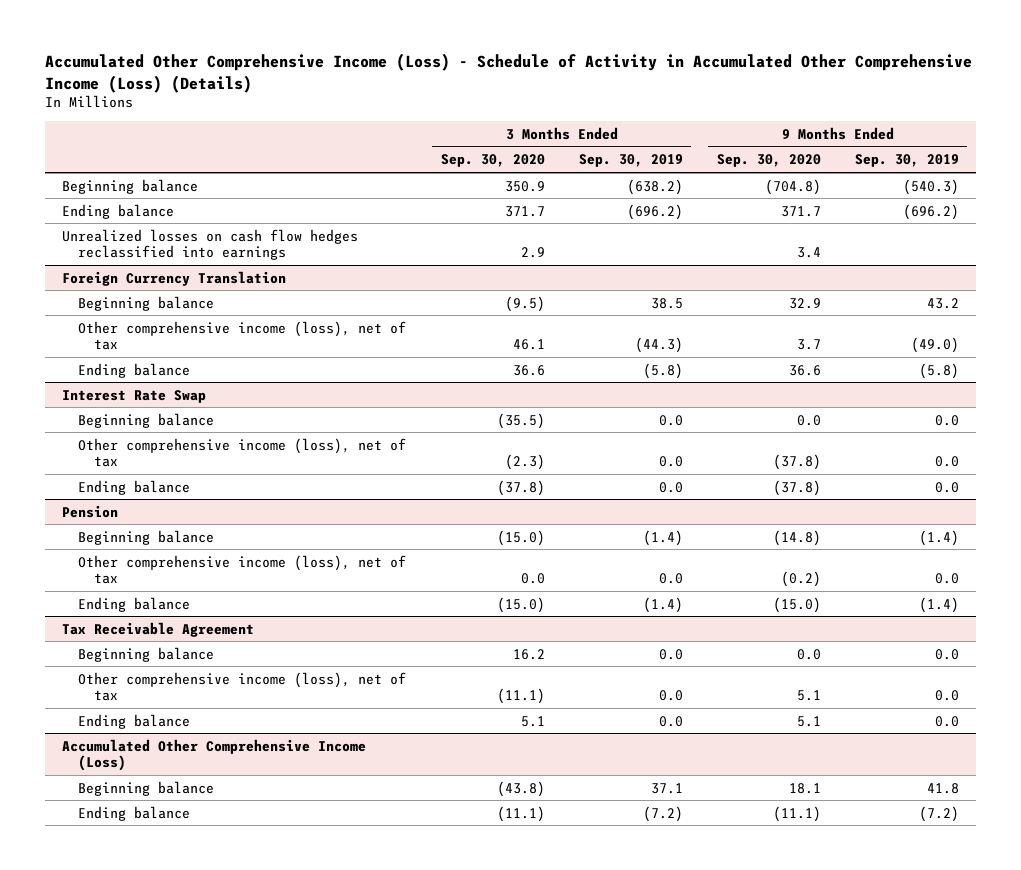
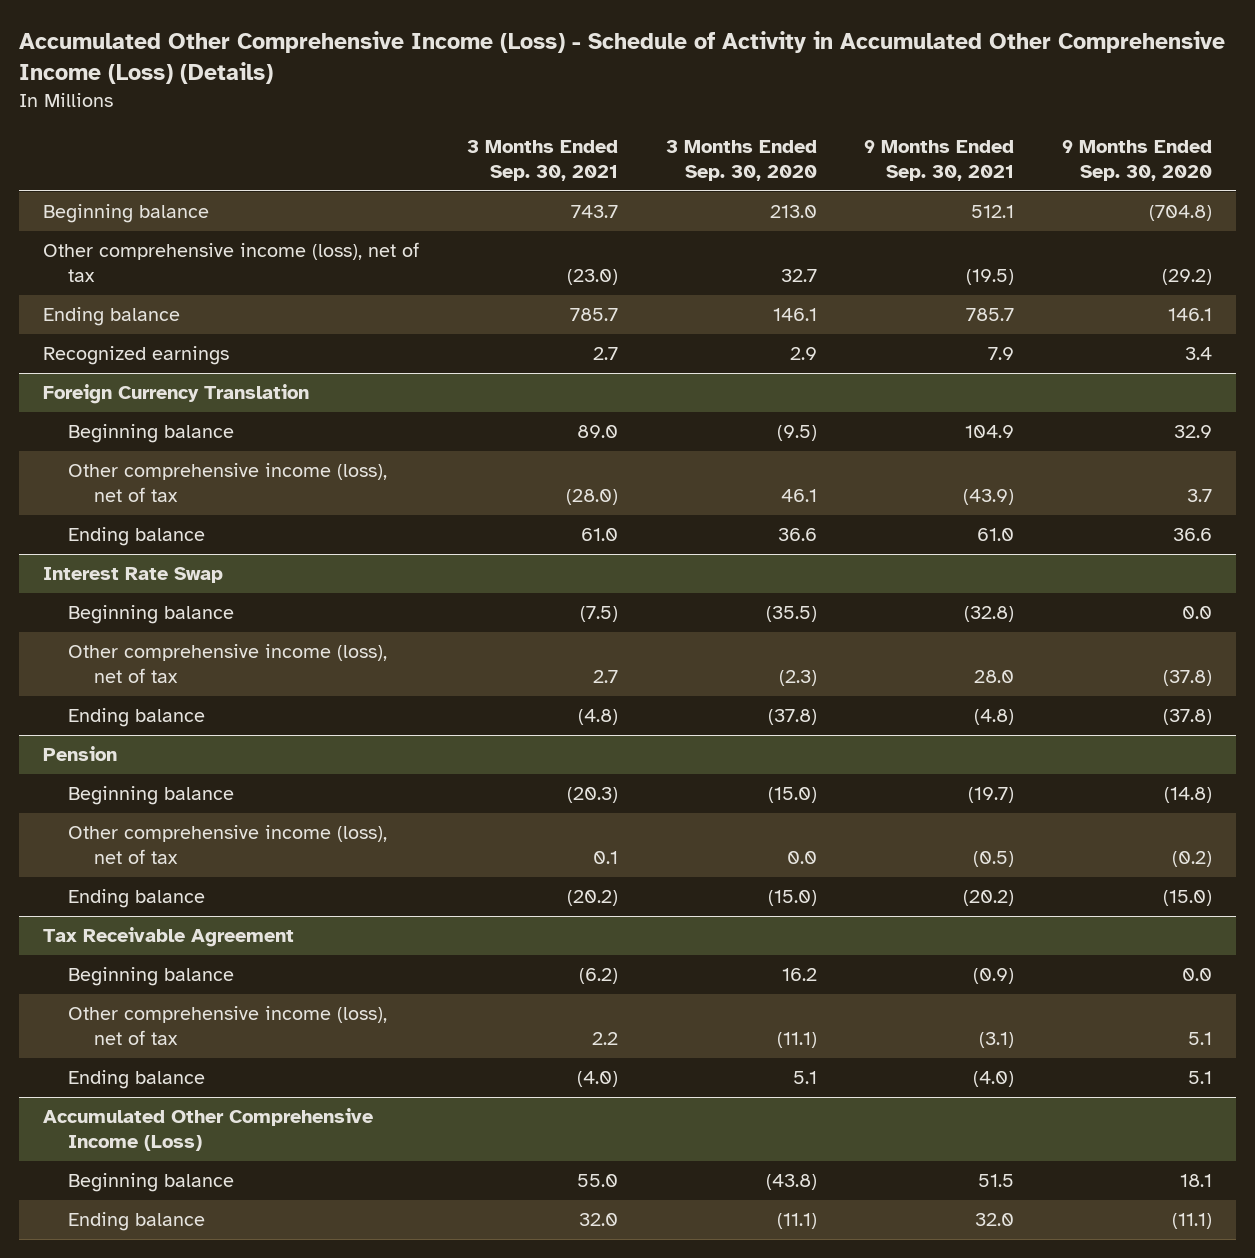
- | 3 Months Ended Sep. 30, 2020 | 3 Months Ended Sep. 30, 2019 | 9 Months Ended Sep. 30, 2020 | 9 Months Ended Sep. 30, 2019
+ | 3 Months Ended Sep. 30, 2021 | 3 Months Ended Sep. 30, 2020 | 9 Months Ended Sep. 30, 2021 | 9 Months Ended Sep. 30, 2020
- Beginning balance | 350.9 | (638.2) | (704.8) | (540.3)
- Ending balance | 371.7 | (696.2) | 371.7 | (696.2)
- Unrealized losses on cash flow hedges reclassified into earnings | 2.9 | | 3.4 |
+ Beginning balance | 743.7 | 213.0 | 512.1 | (704.8)
+ Other comprehensive income (loss), net of tax | (23.0) | 32.7 | (19.5) | (29.2)
+ Ending balance | 785.7 | 146.1 | 785.7 | 146.1
+ Recognized earnings | 2.7 | 2.9 | 7.9 | 3.4

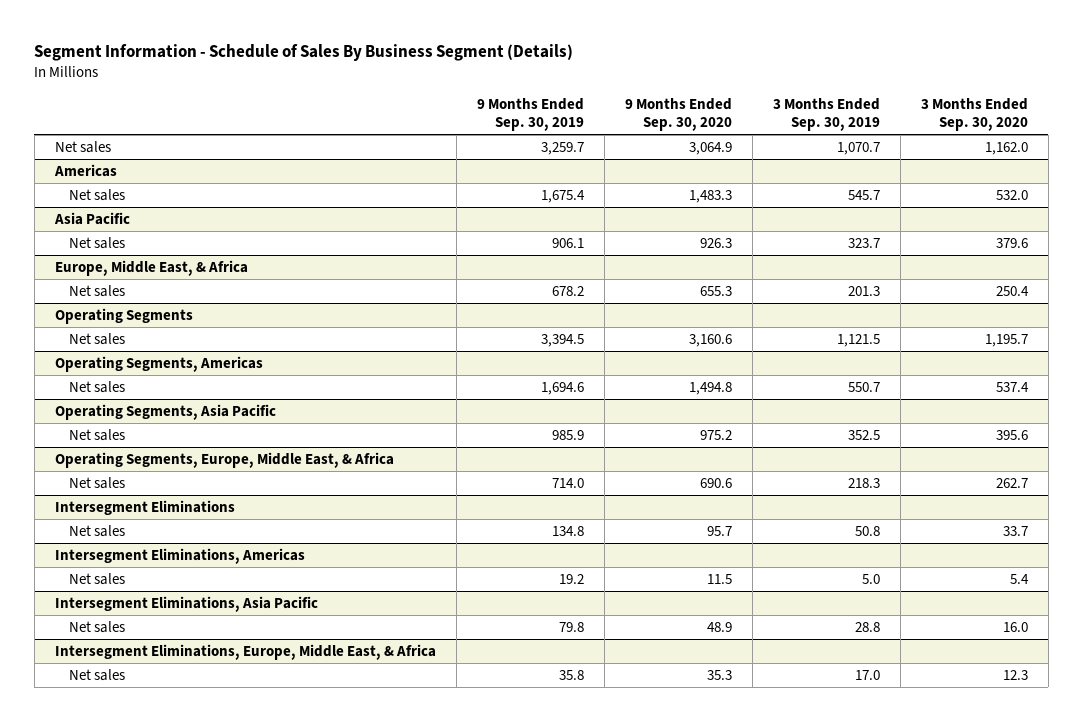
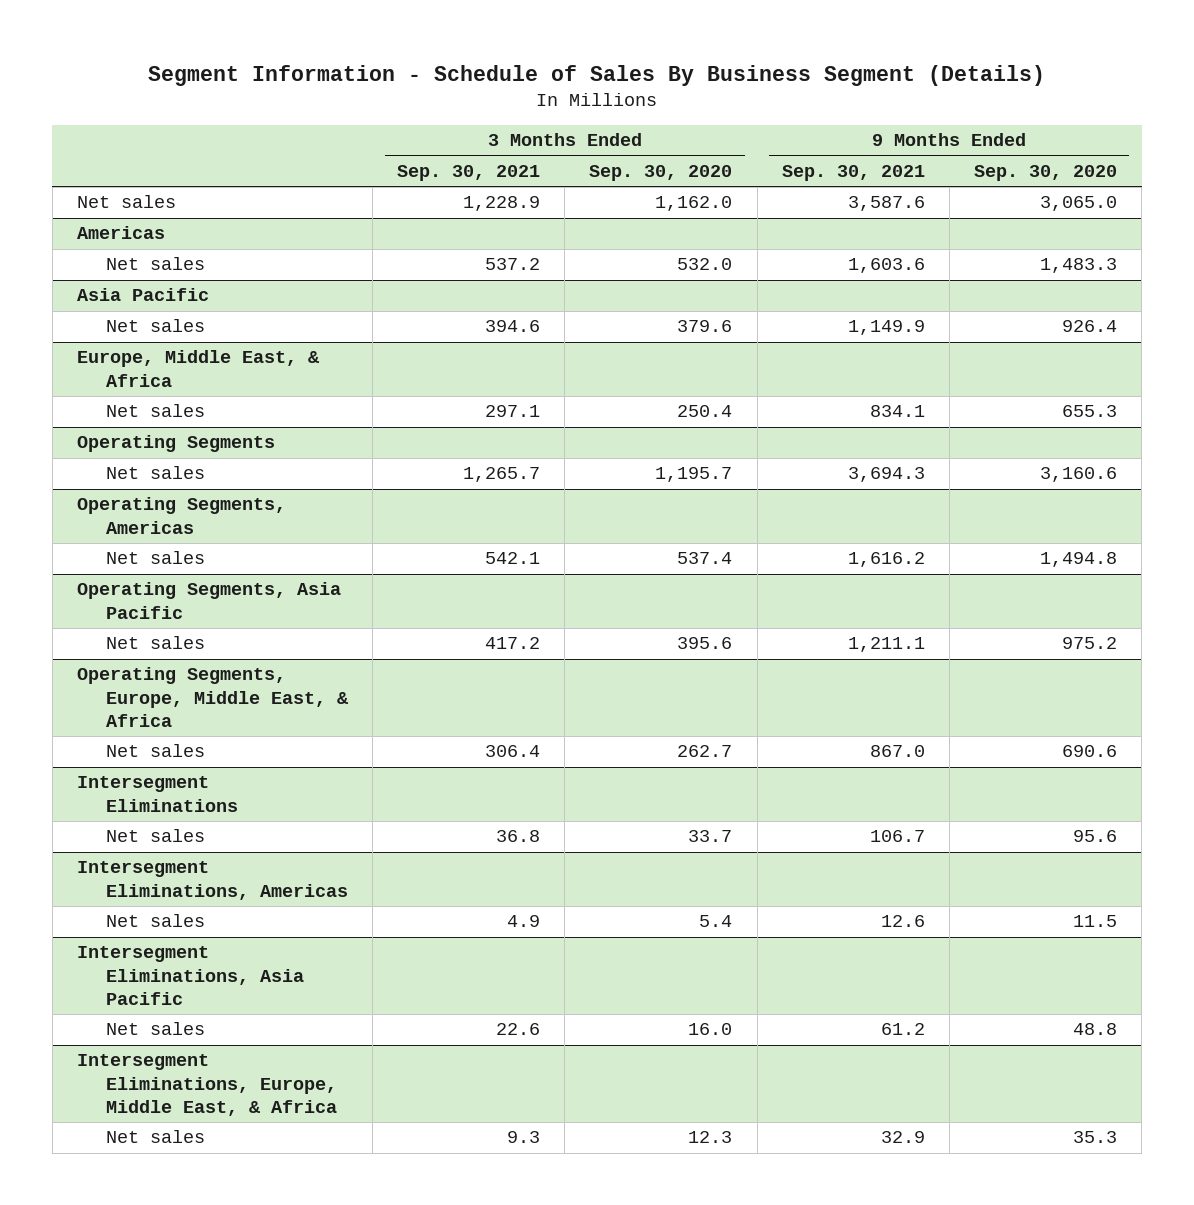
- | 9 Months Ended Sep. 30, 2019 | 9 Months Ended Sep. 30, 2020 | 3 Months Ended Sep. 30, 2019 | 3 Months Ended Sep. 30, 2020
+ | 3 Months Ended Sep. 30, 2021 | 3 Months Ended Sep. 30, 2020 | 9 Months Ended Sep. 30, 2021 | 9 Months Ended Sep. 30, 2020
- Net sales | 3,259.7 | 3,064.9 | 1,070.7 | 1,162.0
+ Net sales | 1,228.9 | 1,162.0 | 3,587.6 | 3,065.0
@ Asia Pacific
- Net sales | 906.1 | 926.3 | 323.7 | 379.6
+ Net sales | 394.6 | 379.6 | 1,149.9 | 926.4
@ Intersegment Eliminations
- Net sales | 134.8 | 95.7 | 50.8 | 33.7
+ Net sales | 36.8 | 33.7 | 106.7 | 95.6
@ Intersegment Eliminations, Asia Pacific
- Net sales | 79.8 | 48.9 | 28.8 | 16.0
+ Net sales | 22.6 | 16.0 | 61.2 | 48.8

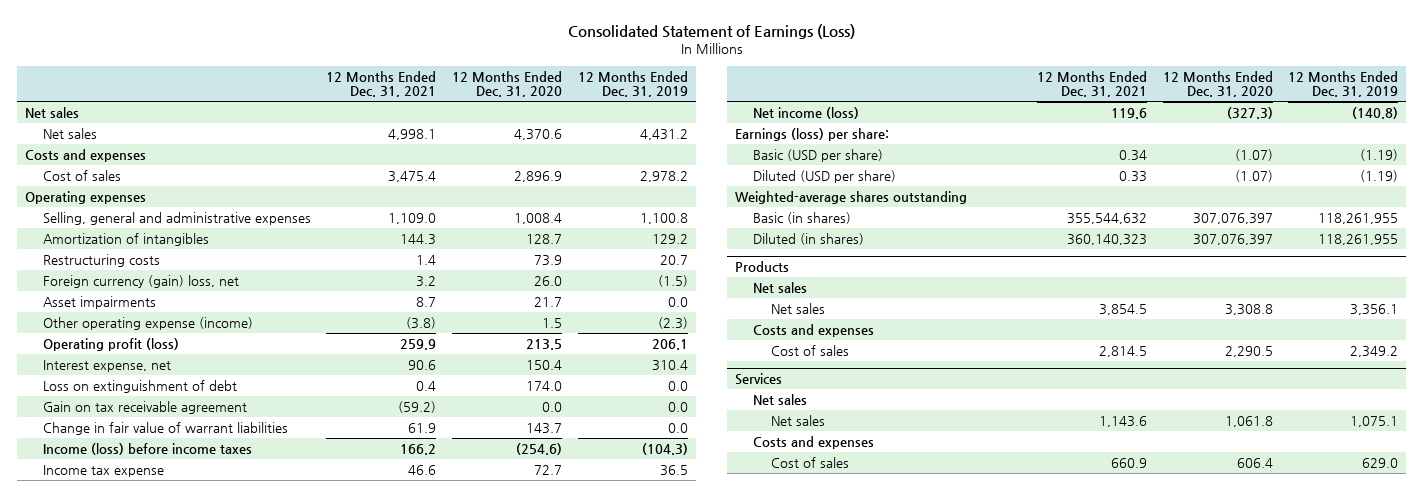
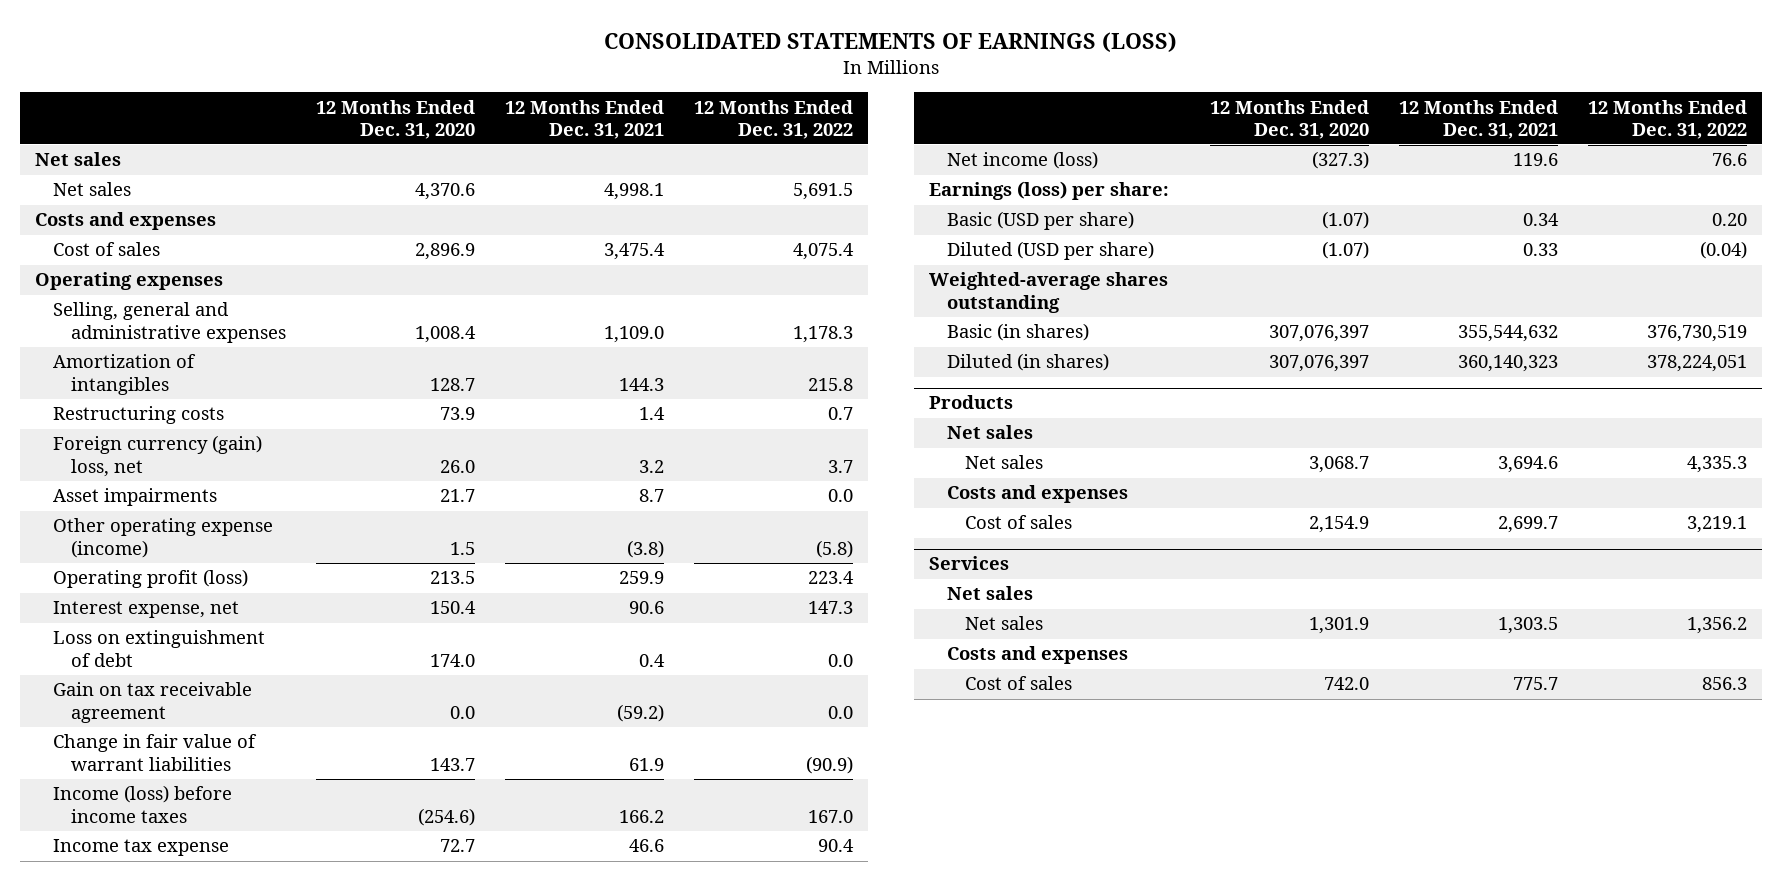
- Consolidated Statement of Earnings (Loss)
+ CONSOLIDATED STATEMENTS OF EARNINGS (LOSS)
- | 12 Months Ended Dec. 31, 2021 | 12 Months Ended Dec. 31, 2020 | 12 Months Ended Dec. 31, 2019
+ | 12 Months Ended Dec. 31, 2020 | 12 Months Ended Dec. 31, 2021 | 12 Months Ended Dec. 31, 2022
@ Products
- Net sales | 3,854.5 | 3,308.8 | 3,356.1
+ Net sales | 3,068.7 | 3,694.6 | 4,335.3
- Cost of sales | 2,814.5 | 2,290.5 | 2,349.2
+ Cost of sales | 2,154.9 | 2,699.7 | 3,219.1
@ Services
- Net sales | 1,143.6 | 1,061.8 | 1,075.1
+ Net sales | 1,301.9 | 1,303.5 | 1,356.2
- Cost of sales | 660.9 | 606.4 | 629.0
+ Cost of sales | 742.0 | 775.7 | 856.3

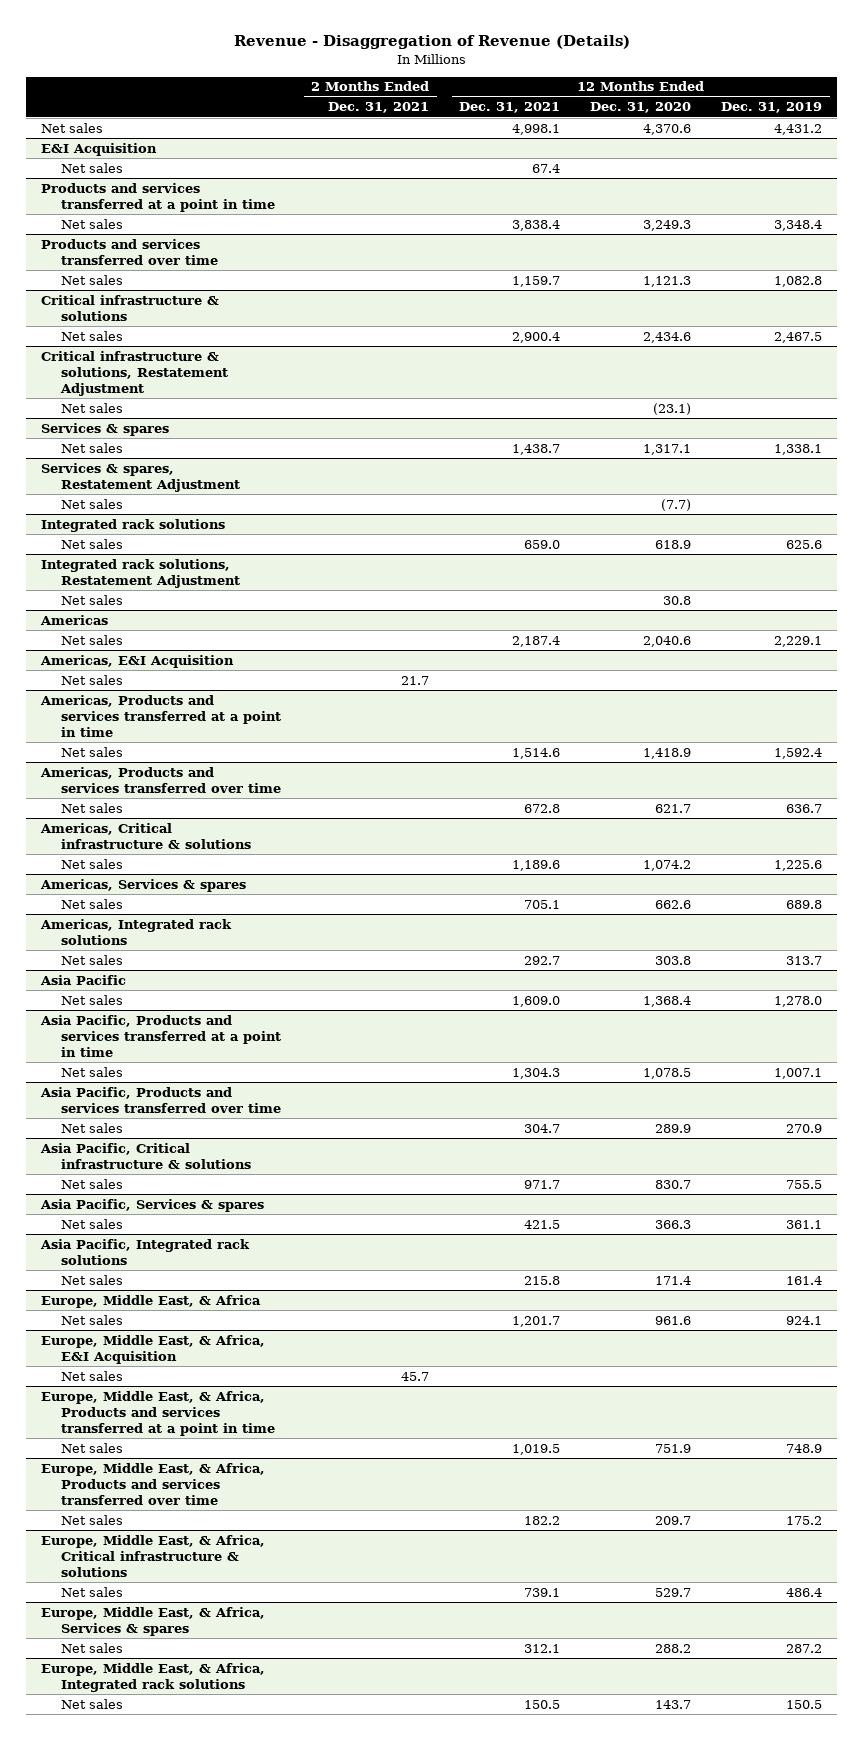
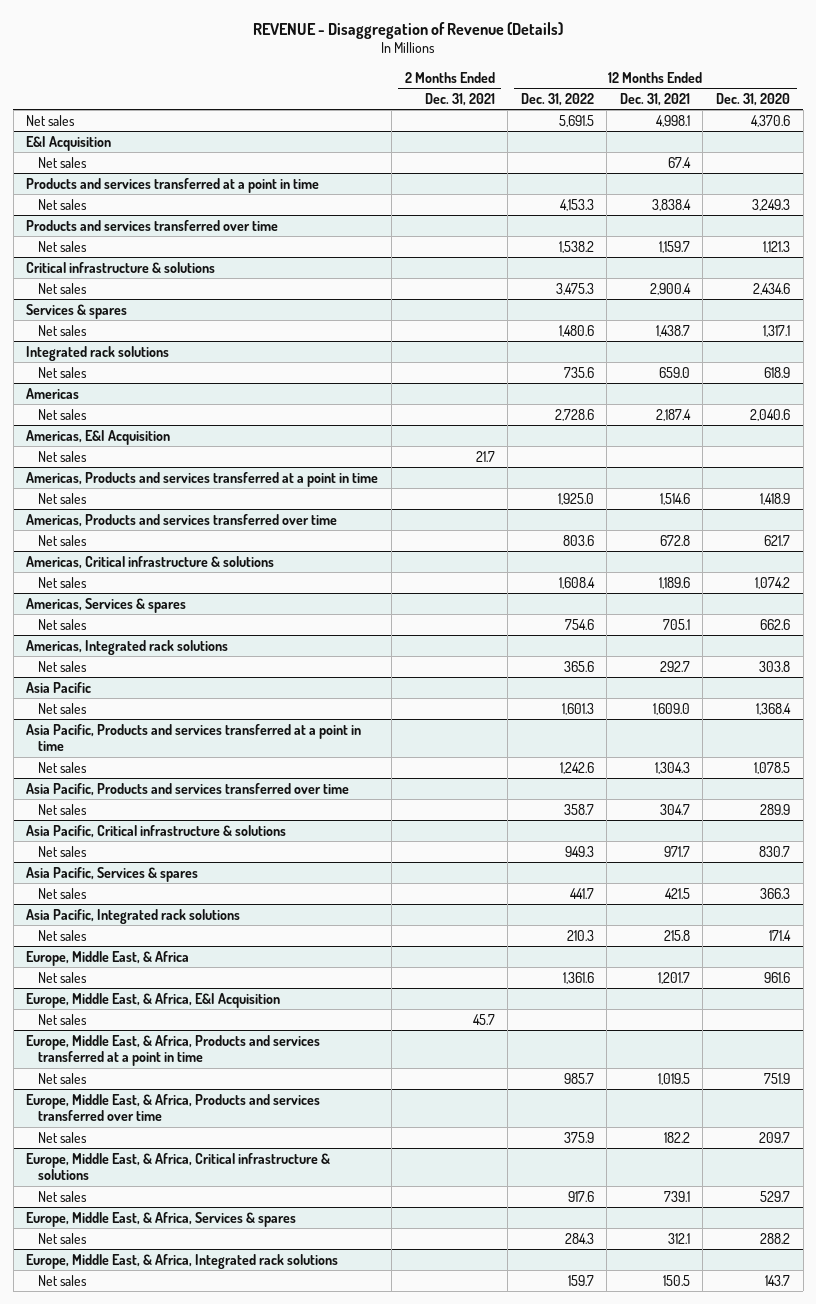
- Revenue - Disaggregation of Revenue (Details)
+ REVENUE - Disaggregation of Revenue (Details)
- | 2 Months Ended Dec. 31, 2021 | 12 Months Ended Dec. 31, 2021 | 12 Months Ended Dec. 31, 2020 | 12 Months Ended Dec. 31, 2019
+ | 2 Months Ended Dec. 31, 2021 | 12 Months Ended Dec. 31, 2022 | 12 Months Ended Dec. 31, 2021 | 12 Months Ended Dec. 31, 2020
- Critical infrastructure & solutions, Restatement Adjustment
- Net sales | | | (23.1) |
- Services & spares, Restatement Adjustment
- Net sales | | | (7.7) |
- Integrated rack solutions, Restatement Adjustment
- Net sales | | | 30.8 |

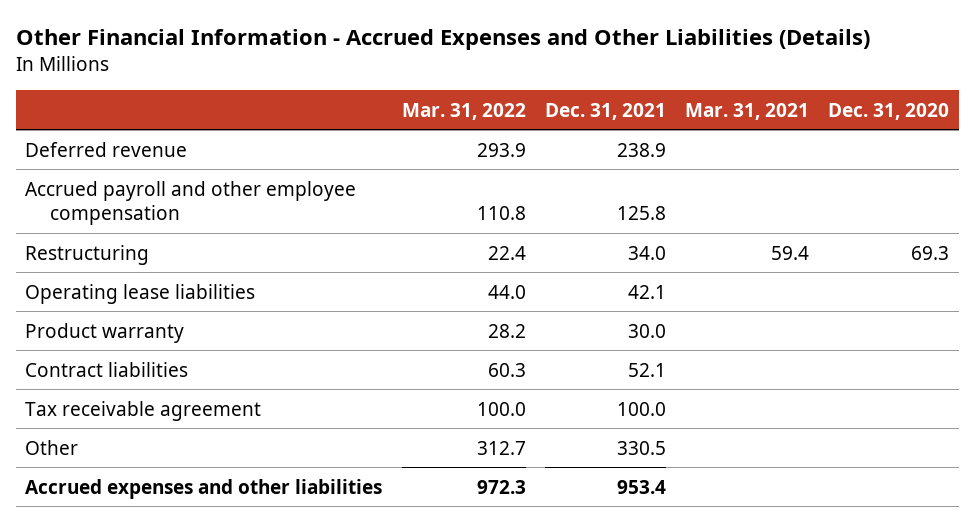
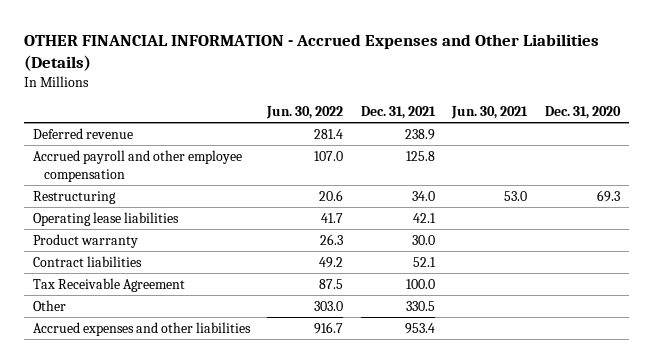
- Other Financial Information - Accrued Expenses and Other Liabilities (Details)
+ OTHER FINANCIAL INFORMATION - Accrued Expenses and Other Liabilities (Details)
- | Mar. 31, 2022 | Dec. 31, 2021 | Mar. 31, 2021 | Dec. 31, 2020
+ | Jun. 30, 2022 | Dec. 31, 2021 | Jun. 30, 2021 | Dec. 31, 2020
- Tax receivable agreement | 100.0 | 100.0 | |
+ Tax Receivable Agreement | 87.5 | 100.0 | |

